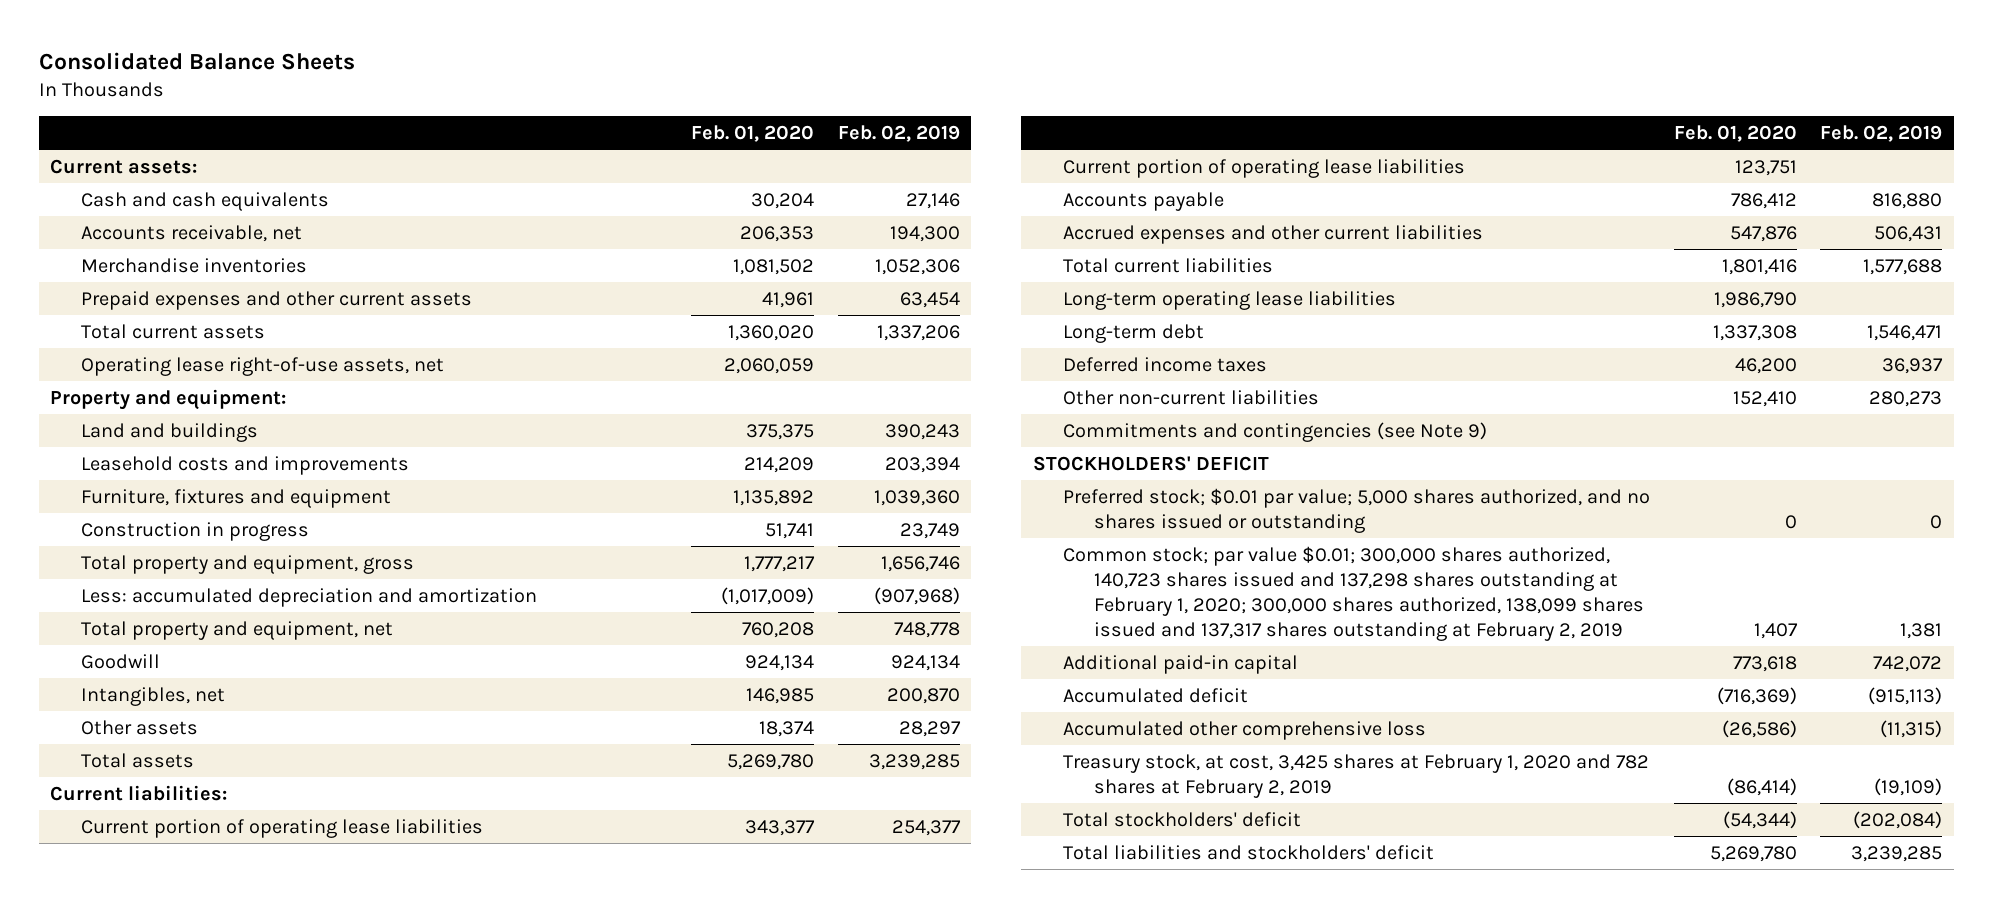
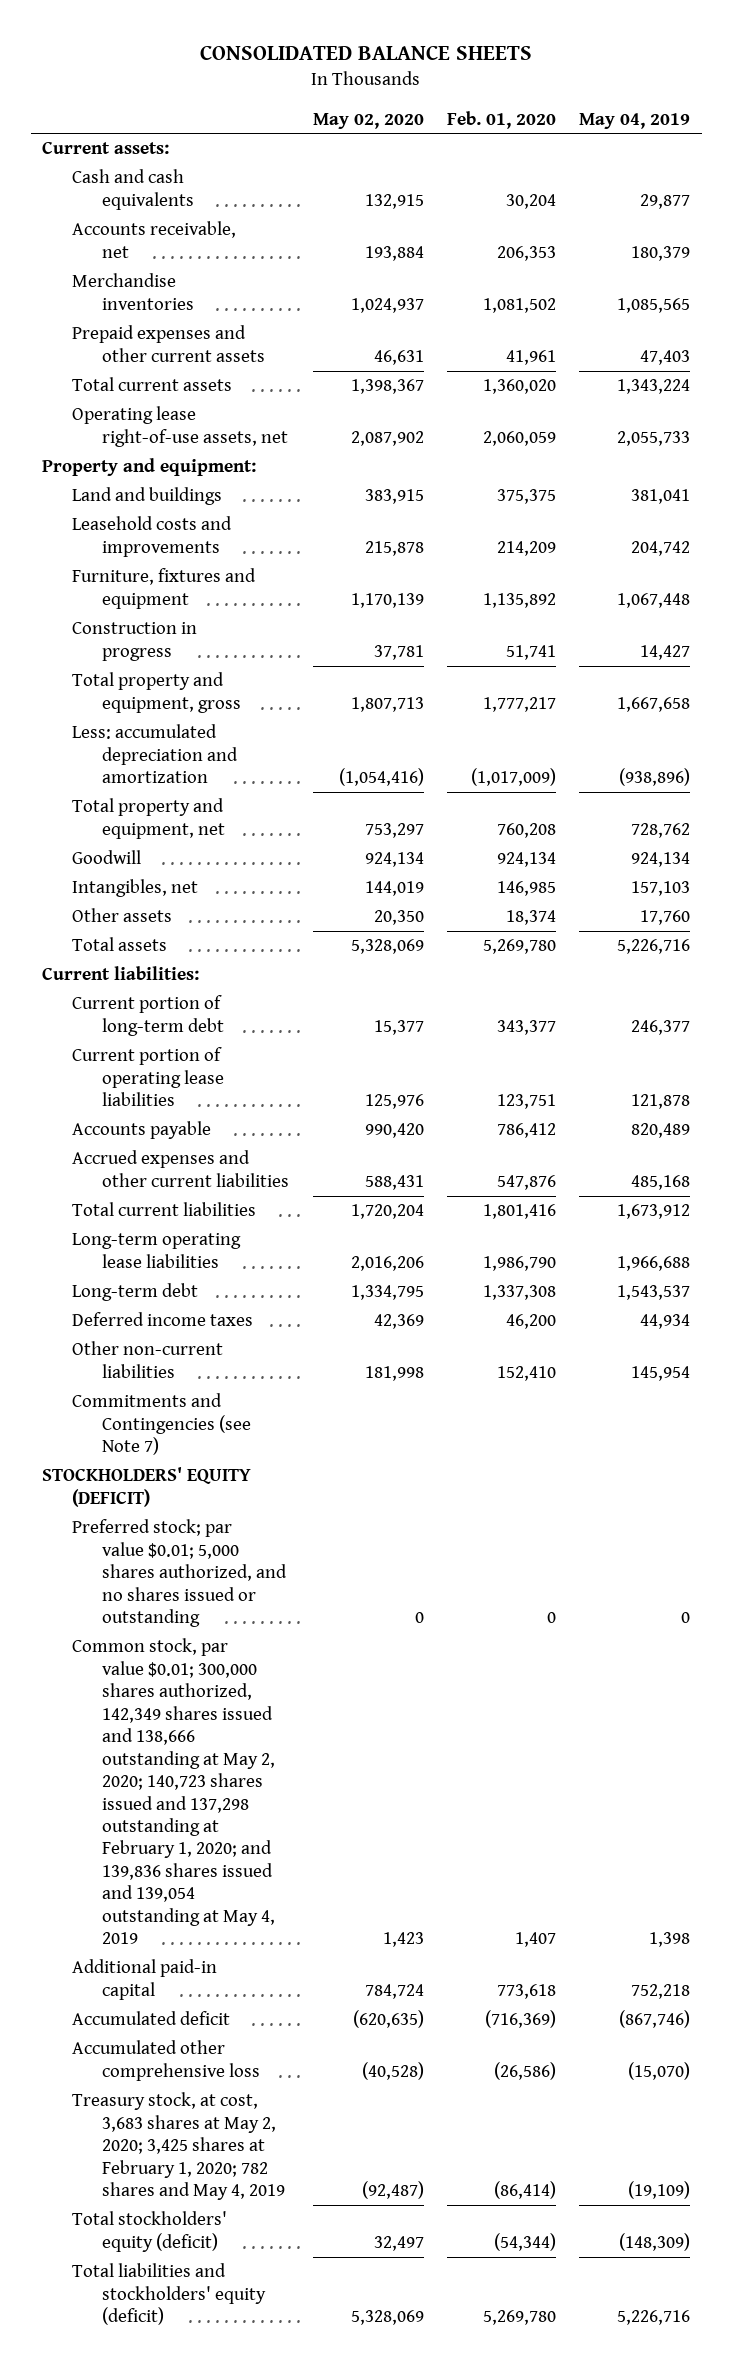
- Consolidated Balance Sheets
+ CONSOLIDATED BALANCE SHEETS
- | Feb. 01, 2020 | Feb. 02, 2019
+ | May 02, 2020 | Feb. 01, 2020 | May 04, 2019
- Current portion of operating lease liabilities | 343,377 | 254,377
+ Current portion of long-term debt | 15,377 | 343,377 | 246,377
- Commitments and contingencies (see Note 9)
- STOCKHOLDERS' DEFICIT
- Preferred stock; $0.01 par value; 5,000 shares authorized, and no shares issued or outstanding | 0 | 0
- Common stock; par value $0.01; 300,000 shares authorized, 140,723 shares issued and 137,298 shares outstanding at February 1, 2020; 300,000 shares authorized, 138,099 shares issued and 137,317 shares outstanding at February 2, 2019 | 1,407 | 1,381
+ Commitments and Contingencies (see Note 7)
+ STOCKHOLDERS' EQUITY (DEFICIT)
+ Preferred stock; par value $0.01; 5,000 shares authorized, and no shares issued or outstanding | 0 | 0 | 0
+ Common stock, par value $0.01; 300,000 shares authorized, 142,349 shares issued and 138,666 outstanding at May 2, 2020; 140,723 shares issued and 137,298 outstanding at February 1, 2020; and 139,836 shares issued and 139,054 outstanding at May 4, 2019 | 1,423 | 1,407 | 1,398
- Treasury stock, at cost, 3,425 shares at February 1, 2020 and 782 shares at February 2, 2019 | (86,414) | (19,109)
- Total stockholders' deficit | (54,344) | (202,084)
- Total liabilities and stockholders' deficit | 5,269,780 | 3,239,285
+ Treasury stock, at cost, 3,683 shares at May 2, 2020; 3,425 shares at February 1, 2020; 782 shares and May 4, 2019 | (92,487) | (86,414) | (19,109)
+ Total stockholders' equity (deficit) | 32,497 | (54,344) | (148,309)
+ Total liabilities and stockholders' equity (deficit) | 5,328,069 | 5,269,780 | 5,226,716

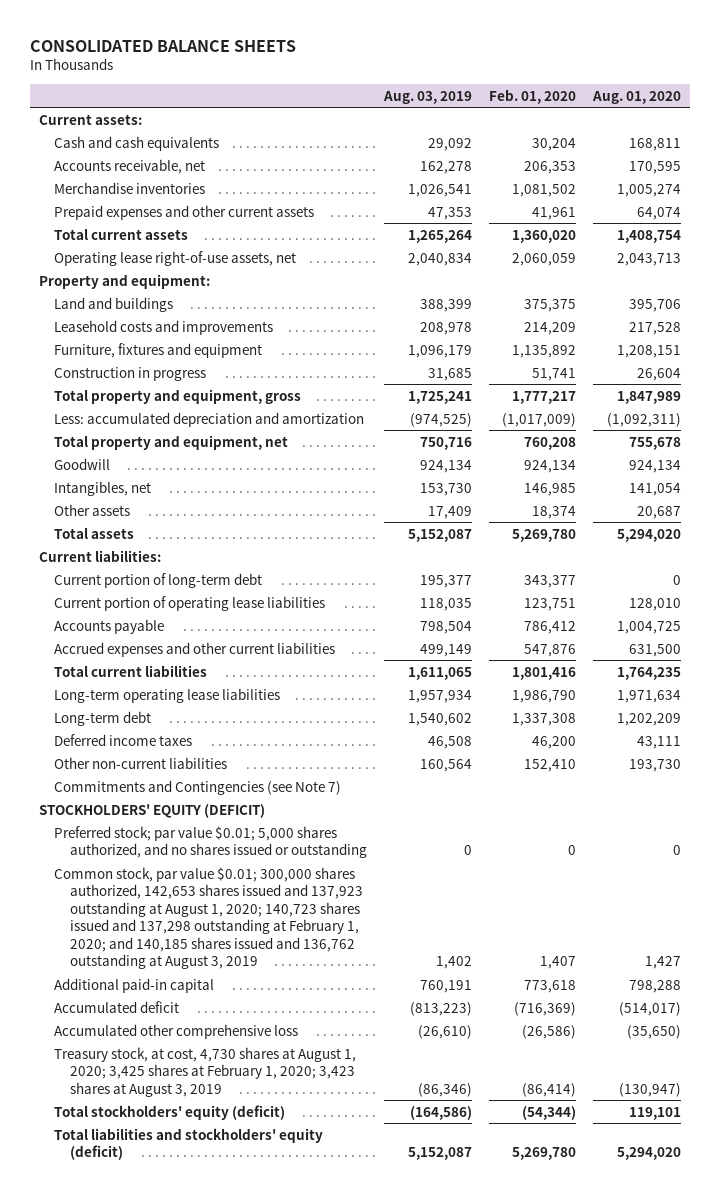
- | May 02, 2020 | Feb. 01, 2020 | May 04, 2019
+ | Aug. 03, 2019 | Feb. 01, 2020 | Aug. 01, 2020
- Common stock, par value $0.01; 300,000 shares authorized, 142,349 shares issued and 138,666 outstanding at May 2, 2020; 140,723 shares issued and 137,298 outstanding at February 1, 2020; and 139,836 shares issued and 139,054 outstanding at May 4, 2019 | 1,423 | 1,407 | 1,398
+ Common stock, par value $0.01; 300,000 shares authorized, 142,653 shares issued and 137,923 outstanding at August 1, 2020; 140,723 shares issued and 137,298 outstanding at February 1, 2020; and 140,185 shares issued and 136,762 outstanding at August 3, 2019 | 1,402 | 1,407 | 1,427
- Treasury stock, at cost, 3,683 shares at May 2, 2020; 3,425 shares at February 1, 2020; 782 shares and May 4, 2019 | (92,487) | (86,414) | (19,109)
+ Treasury stock, at cost, 4,730 shares at August 1, 2020; 3,425 shares at February 1, 2020; 3,423 shares at August 3, 2019 | (86,346) | (86,414) | (130,947)

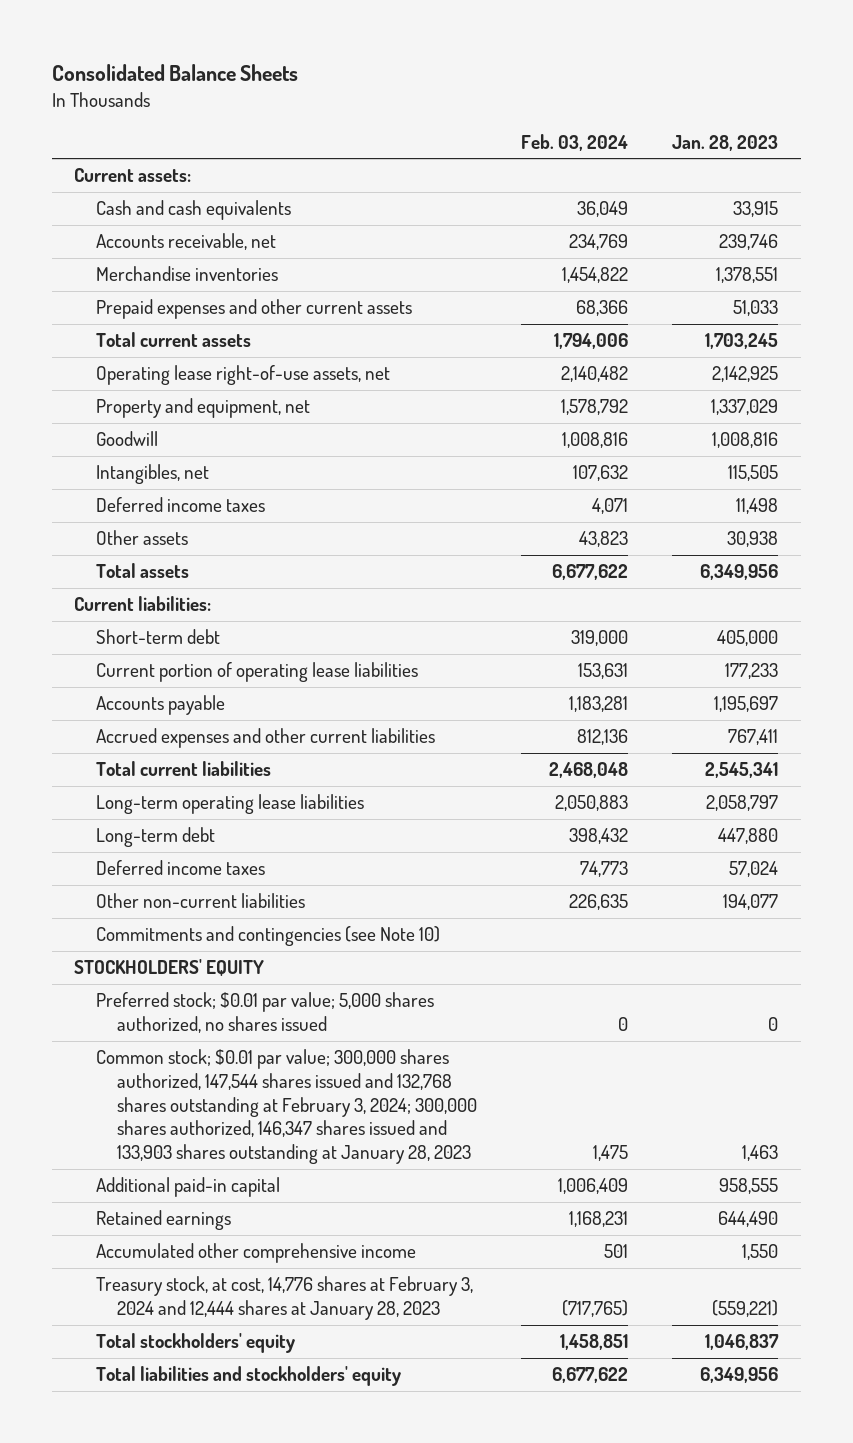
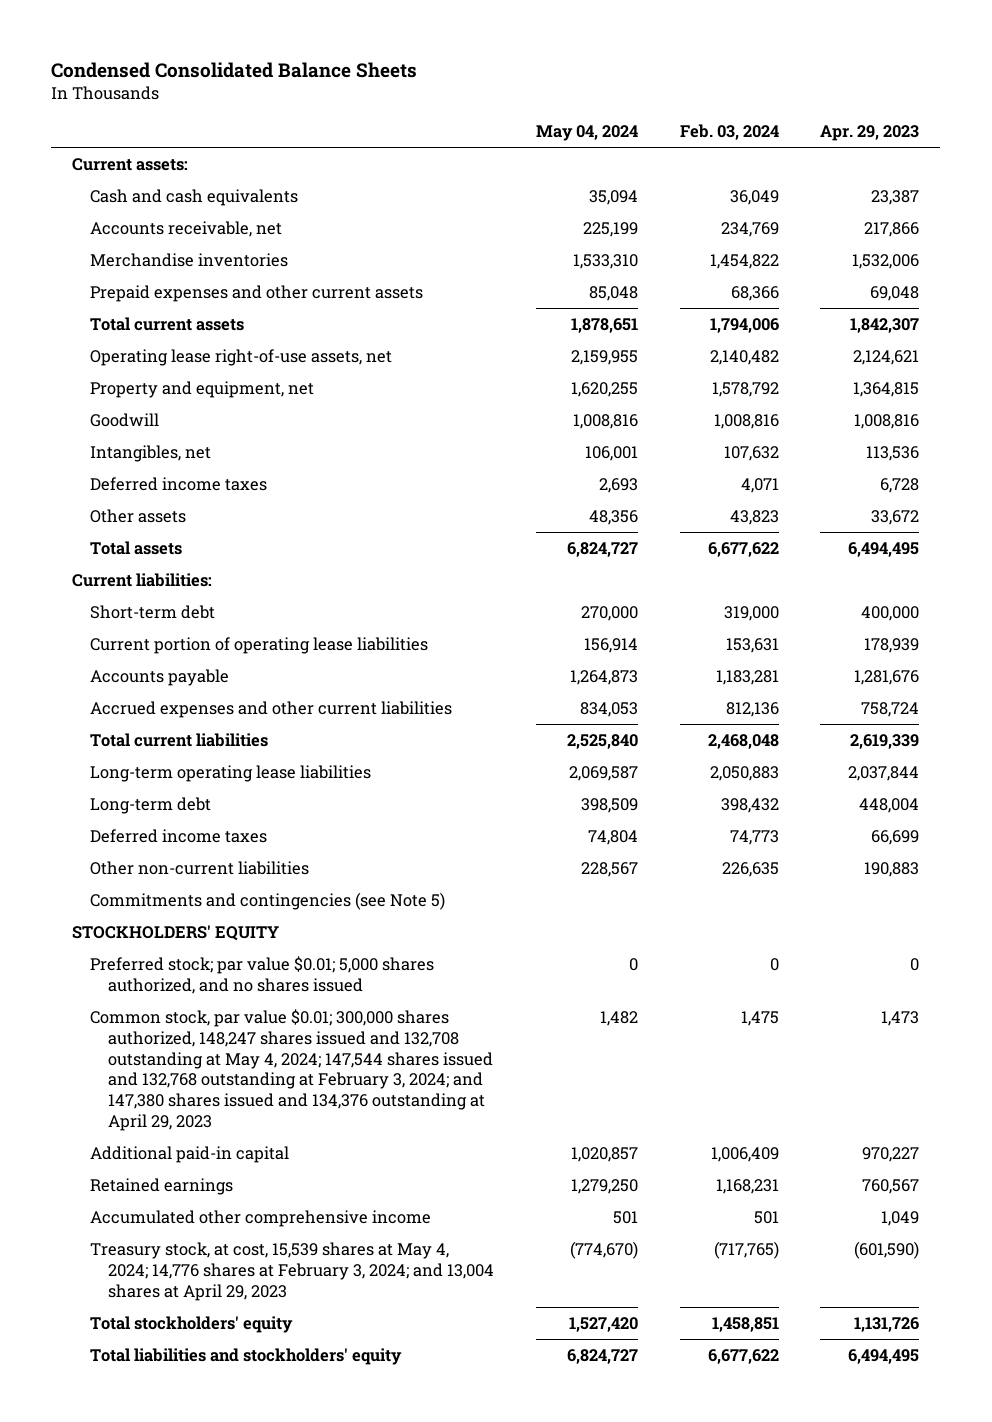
- Consolidated Balance Sheets
+ Condensed Consolidated Balance Sheets
- | Feb. 03, 2024 | Jan. 28, 2023
+ | May 04, 2024 | Feb. 03, 2024 | Apr. 29, 2023
- Commitments and contingencies (see Note 10)
+ Commitments and contingencies (see Note 5)
- Preferred stock; $0.01 par value; 5,000 shares authorized, no shares issued | 0 | 0
- Common stock; $0.01 par value; 300,000 shares authorized, 147,544 shares issued and 132,768 shares outstanding at February 3, 2024; 300,000 shares authorized, 146,347 shares issued and 133,903 shares outstanding at January 28, 2023 | 1,475 | 1,463
+ Preferred stock; par value $0.01; 5,000 shares authorized, and no shares issued | 0 | 0 | 0
+ Common stock, par value $0.01; 300,000 shares authorized, 148,247 shares issued and 132,708 outstanding at May 4, 2024; 147,544 shares issued and 132,768 outstanding at February 3, 2024; and 147,380 shares issued and 134,376 outstanding at April 29, 2023 | 1,482 | 1,475 | 1,473
- Treasury stock, at cost, 14,776 shares at February 3, 2024 and 12,444 shares at January 28, 2023 | (717,765) | (559,221)
+ Treasury stock, at cost, 15,539 shares at May 4, 2024; 14,776 shares at February 3, 2024; and 13,004 shares at April 29, 2023 | (774,670) | (717,765) | (601,590)

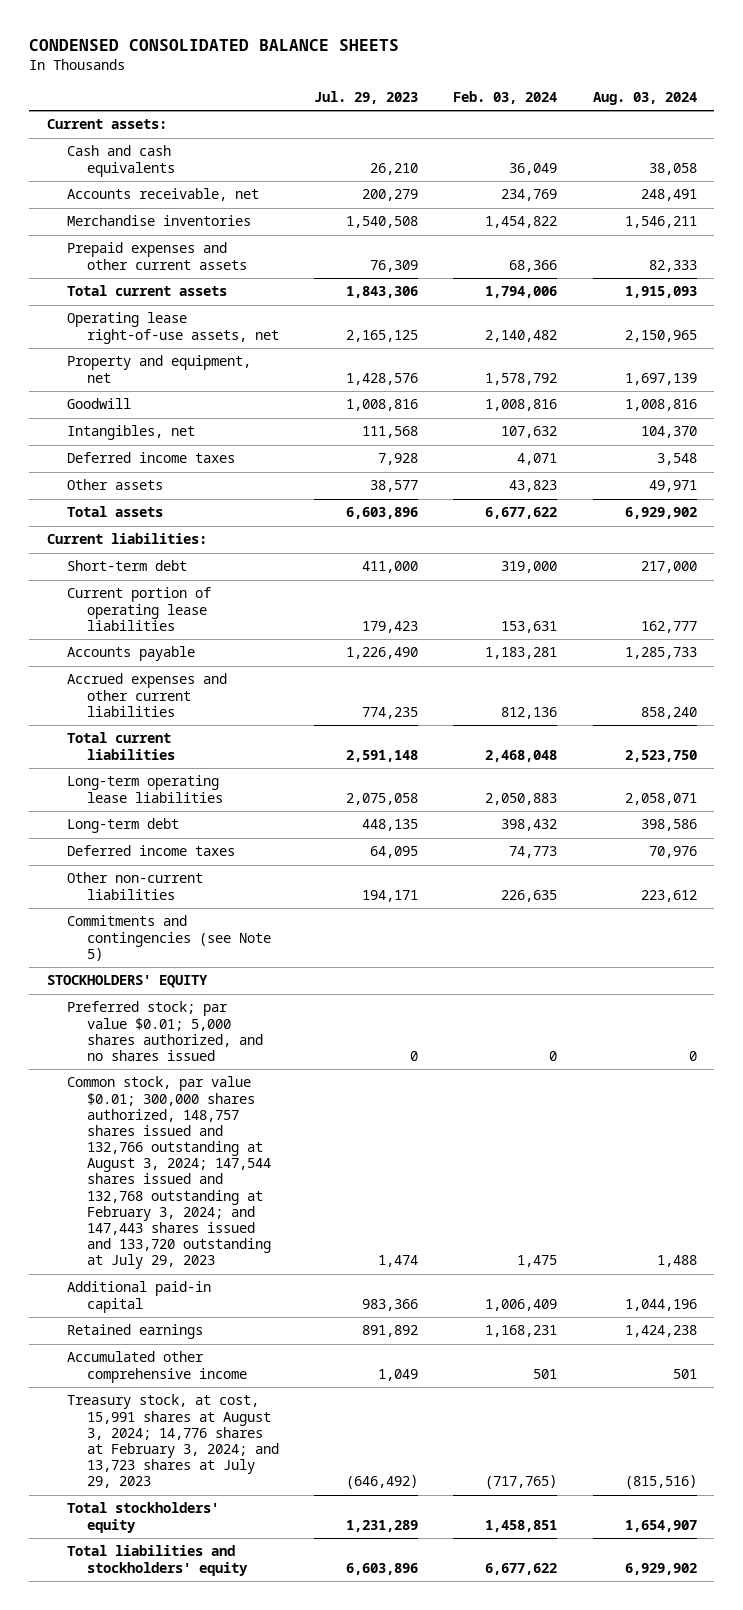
- Condensed Consolidated Balance Sheets
+ CONDENSED CONSOLIDATED BALANCE SHEETS
- | May 04, 2024 | Feb. 03, 2024 | Apr. 29, 2023
+ | Jul. 29, 2023 | Feb. 03, 2024 | Aug. 03, 2024
- Common stock, par value $0.01; 300,000 shares authorized, 148,247 shares issued and 132,708 outstanding at May 4, 2024; 147,544 shares issued and 132,768 outstanding at February 3, 2024; and 147,380 shares issued and 134,376 outstanding at April 29, 2023 | 1,482 | 1,475 | 1,473
+ Common stock, par value $0.01; 300,000 shares authorized, 148,757 shares issued and 132,766 outstanding at August 3, 2024; 147,544 shares issued and 132,768 outstanding at February 3, 2024; and 147,443 shares issued and 133,720 outstanding at July 29, 2023 | 1,474 | 1,475 | 1,488
- Treasury stock, at cost, 15,539 shares at May 4, 2024; 14,776 shares at February 3, 2024; and 13,004 shares at April 29, 2023 | (774,670) | (717,765) | (601,590)
+ Treasury stock, at cost, 15,991 shares at August 3, 2024; 14,776 shares at February 3, 2024; and 13,723 shares at July 29, 2023 | (646,492) | (717,765) | (815,516)

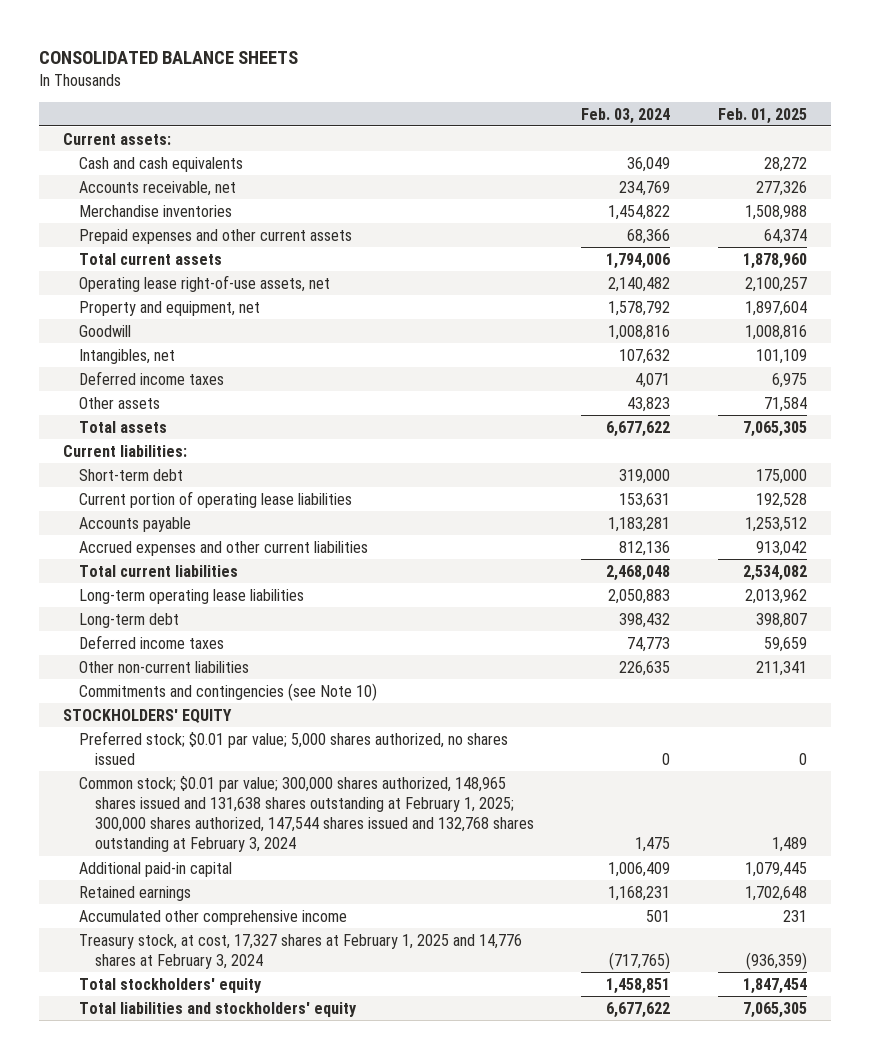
- CONDENSED CONSOLIDATED BALANCE SHEETS
+ CONSOLIDATED BALANCE SHEETS
- | Jul. 29, 2023 | Feb. 03, 2024 | Aug. 03, 2024
+ | Feb. 03, 2024 | Feb. 01, 2025
- Commitments and contingencies (see Note 5)
+ Commitments and contingencies (see Note 10)
- Preferred stock; par value $0.01; 5,000 shares authorized, and no shares issued | 0 | 0 | 0
- Common stock, par value $0.01; 300,000 shares authorized, 148,757 shares issued and 132,766 outstanding at August 3, 2024; 147,544 shares issued and 132,768 outstanding at February 3, 2024; and 147,443 shares issued and 133,720 outstanding at July 29, 2023 | 1,474 | 1,475 | 1,488
+ Preferred stock; $0.01 par value; 5,000 shares authorized, no shares issued | 0 | 0
+ Common stock; $0.01 par value; 300,000 shares authorized, 148,965 shares issued and 131,638 shares outstanding at February 1, 2025; 300,000 shares authorized, 147,544 shares issued and 132,768 shares outstanding at February 3, 2024 | 1,475 | 1,489
- Treasury stock, at cost, 15,991 shares at August 3, 2024; 14,776 shares at February 3, 2024; and 13,723 shares at July 29, 2023 | (646,492) | (717,765) | (815,516)
+ Treasury stock, at cost, 17,327 shares at February 1, 2025 and 14,776 shares at February 3, 2024 | (717,765) | (936,359)

